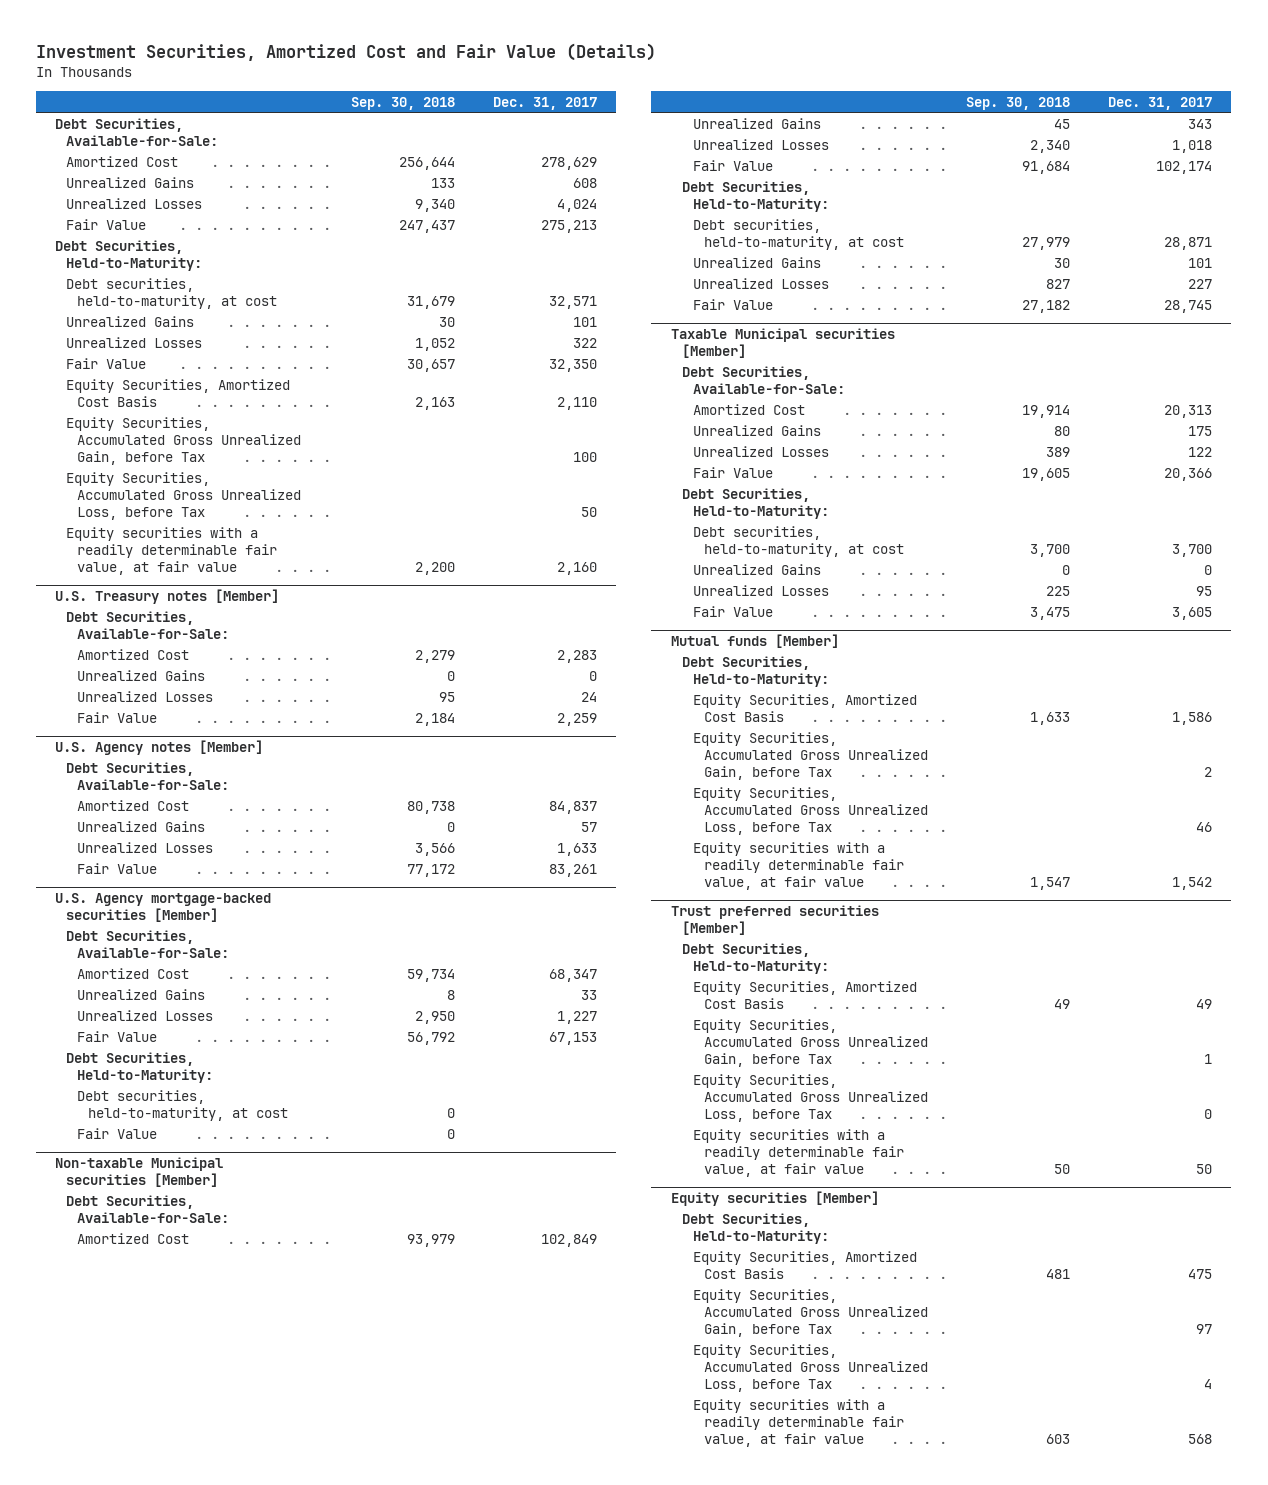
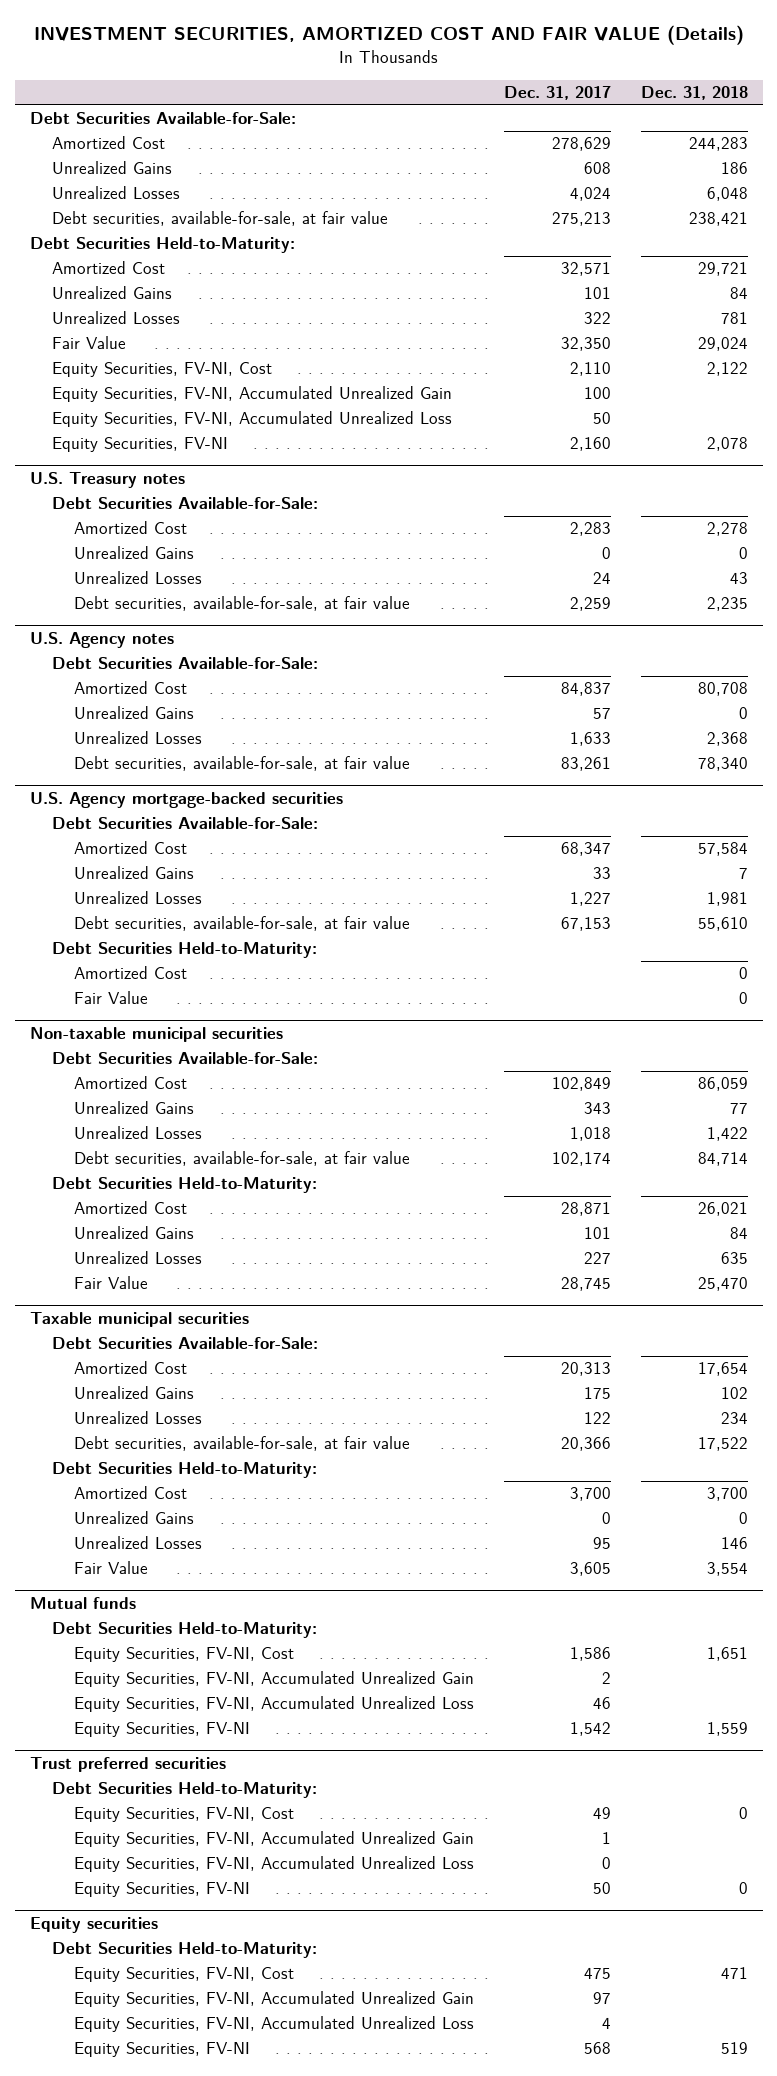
- Investment Securities, Amortized Cost and Fair Value (Details)
+ INVESTMENT SECURITIES, AMORTIZED COST AND FAIR VALUE (Details)
- | Sep. 30, 2018 | Dec. 31, 2017
+ | Dec. 31, 2017 | Dec. 31, 2018
- Debt Securities, Available-for-Sale:
+ Debt Securities Available-for-Sale:
- Fair Value | 247,437 | 275,213
- Debt Securities, Held-to-Maturity:
- Debt securities, held-to-maturity, at cost | 31,679 | 32,571
+ Debt securities, available-for-sale, at fair value | 275,213 | 238,421
+ Debt Securities Held-to-Maturity:
+ Amortized Cost | 32,571 | 29,721
- Equity Securities, Amortized Cost Basis | 2,163 | 2,110
- Equity Securities, Accumulated Gross Unrealized Gain, before Tax | | 100
- Equity Securities, Accumulated Gross Unrealized Loss, before Tax | | 50
- Equity securities with a readily determinable fair value, at fair value | 2,200 | 2,160
- U.S. Treasury notes [Member]
- Debt Securities, Available-for-Sale:
+ Equity Securities, FV-NI, Cost | 2,110 | 2,122
+ Equity Securities, FV-NI, Accumulated Unrealized Gain | 100 |
+ Equity Securities, FV-NI, Accumulated Unrealized Loss | 50 |
+ Equity Securities, FV-NI | 2,160 | 2,078
+ U.S. Treasury notes
+ Debt Securities Available-for-Sale:
- Fair Value | 2,184 | 2,259
- U.S. Agency notes [Member]
- Debt Securities, Available-for-Sale:
+ Debt securities, available-for-sale, at fair value | 2,259 | 2,235
+ U.S. Agency notes
+ Debt Securities Available-for-Sale:
- Fair Value | 77,172 | 83,261
- U.S. Agency mortgage-backed securities [Member]
- Debt Securities, Available-for-Sale:
+ Debt securities, available-for-sale, at fair value | 83,261 | 78,340
+ U.S. Agency mortgage-backed securities
+ Debt Securities Available-for-Sale:
- Fair Value | 56,792 | 67,153
- Debt Securities, Held-to-Maturity:
- Debt securities, held-to-maturity, at cost | 0 |
+ Debt securities, available-for-sale, at fair value | 67,153 | 55,610
+ Debt Securities Held-to-Maturity:
+ Amortized Cost | | 0
- Non-taxable Municipal securities [Member]
- Debt Securities, Available-for-Sale:
+ Non-taxable municipal securities
+ Debt Securities Available-for-Sale:
- Fair Value | 91,684 | 102,174
- Debt Securities, Held-to-Maturity:
- Debt securities, held-to-maturity, at cost | 27,979 | 28,871
+ Debt securities, available-for-sale, at fair value | 102,174 | 84,714
+ Debt Securities Held-to-Maturity:
+ Amortized Cost | 28,871 | 26,021
- Taxable Municipal securities [Member]
- Debt Securities, Available-for-Sale:
+ Taxable municipal securities
+ Debt Securities Available-for-Sale:
- Fair Value | 19,605 | 20,366
- Debt Securities, Held-to-Maturity:
- Debt securities, held-to-maturity, at cost | 3,700 | 3,700
+ Debt securities, available-for-sale, at fair value | 20,366 | 17,522
+ Debt Securities Held-to-Maturity:
+ Amortized Cost | 3,700 | 3,700
- Mutual funds [Member]
- Debt Securities, Held-to-Maturity:
- Equity Securities, Amortized Cost Basis | 1,633 | 1,586
- Equity Securities, Accumulated Gross Unrealized Gain, before Tax | | 2
- Equity Securities, Accumulated Gross Unrealized Loss, before Tax | | 46
- Equity securities with a readily determinable fair value, at fair value | 1,547 | 1,542
- Trust preferred securities [Member]
- Debt Securities, Held-to-Maturity:
- Equity Securities, Amortized Cost Basis | 49 | 49
- Equity Securities, Accumulated Gross Unrealized Gain, before Tax | | 1
- Equity Securities, Accumulated Gross Unrealized Loss, before Tax | | 0
- Equity securities with a readily determinable fair value, at fair value | 50 | 50
- Equity securities [Member]
- Debt Securities, Held-to-Maturity:
- Equity Securities, Amortized Cost Basis | 481 | 475
- Equity Securities, Accumulated Gross Unrealized Gain, before Tax | | 97
- Equity Securities, Accumulated Gross Unrealized Loss, before Tax | | 4
- Equity securities with a readily determinable fair value, at fair value | 603 | 568
+ Mutual funds
+ Debt Securities Held-to-Maturity:
+ Equity Securities, FV-NI, Cost | 1,586 | 1,651
+ Equity Securities, FV-NI, Accumulated Unrealized Gain | 2 |
+ Equity Securities, FV-NI, Accumulated Unrealized Loss | 46 |
+ Equity Securities, FV-NI | 1,542 | 1,559
+ Trust preferred securities
+ Debt Securities Held-to-Maturity:
+ Equity Securities, FV-NI, Cost | 49 | 0
+ Equity Securities, FV-NI, Accumulated Unrealized Gain | 1 |
+ Equity Securities, FV-NI, Accumulated Unrealized Loss | 0 |
+ Equity Securities, FV-NI | 50 | 0
+ Equity securities
+ Debt Securities Held-to-Maturity:
+ Equity Securities, FV-NI, Cost | 475 | 471
+ Equity Securities, FV-NI, Accumulated Unrealized Gain | 97 |
+ Equity Securities, FV-NI, Accumulated Unrealized Loss | 4 |
+ Equity Securities, FV-NI | 568 | 519

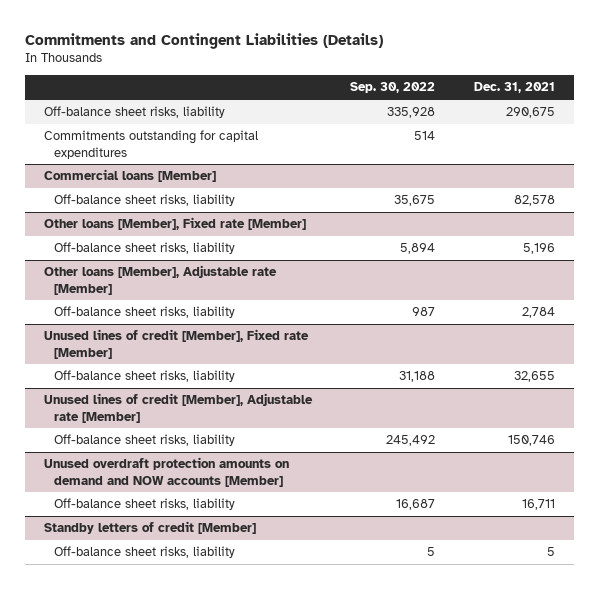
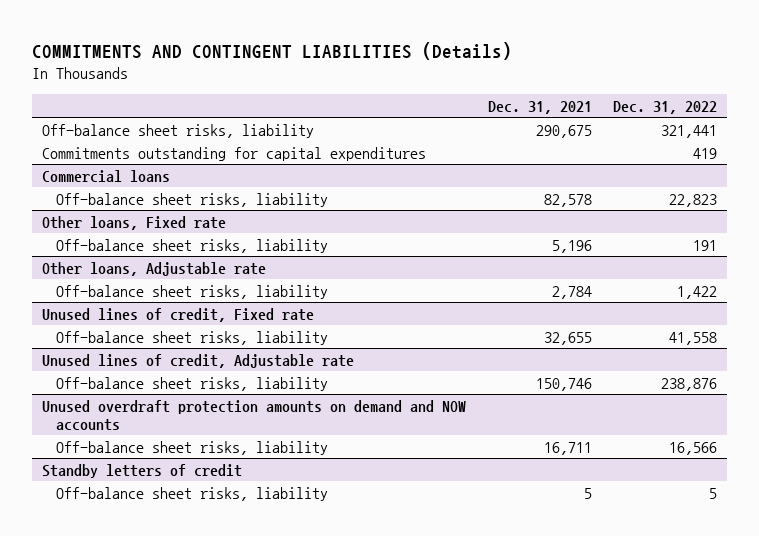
- Commitments and Contingent Liabilities (Details)
+ COMMITMENTS AND CONTINGENT LIABILITIES (Details)
- | Sep. 30, 2022 | Dec. 31, 2021
+ | Dec. 31, 2021 | Dec. 31, 2022
- Commercial loans [Member]
+ Commercial loans
- Other loans [Member], Fixed rate [Member]
+ Other loans, Fixed rate
- Other loans [Member], Adjustable rate [Member]
+ Other loans, Adjustable rate
- Unused lines of credit [Member], Fixed rate [Member]
+ Unused lines of credit, Fixed rate
- Unused lines of credit [Member], Adjustable rate [Member]
+ Unused lines of credit, Adjustable rate
- Unused overdraft protection amounts on demand and NOW accounts [Member]
+ Unused overdraft protection amounts on demand and NOW accounts
- Standby letters of credit [Member]
+ Standby letters of credit

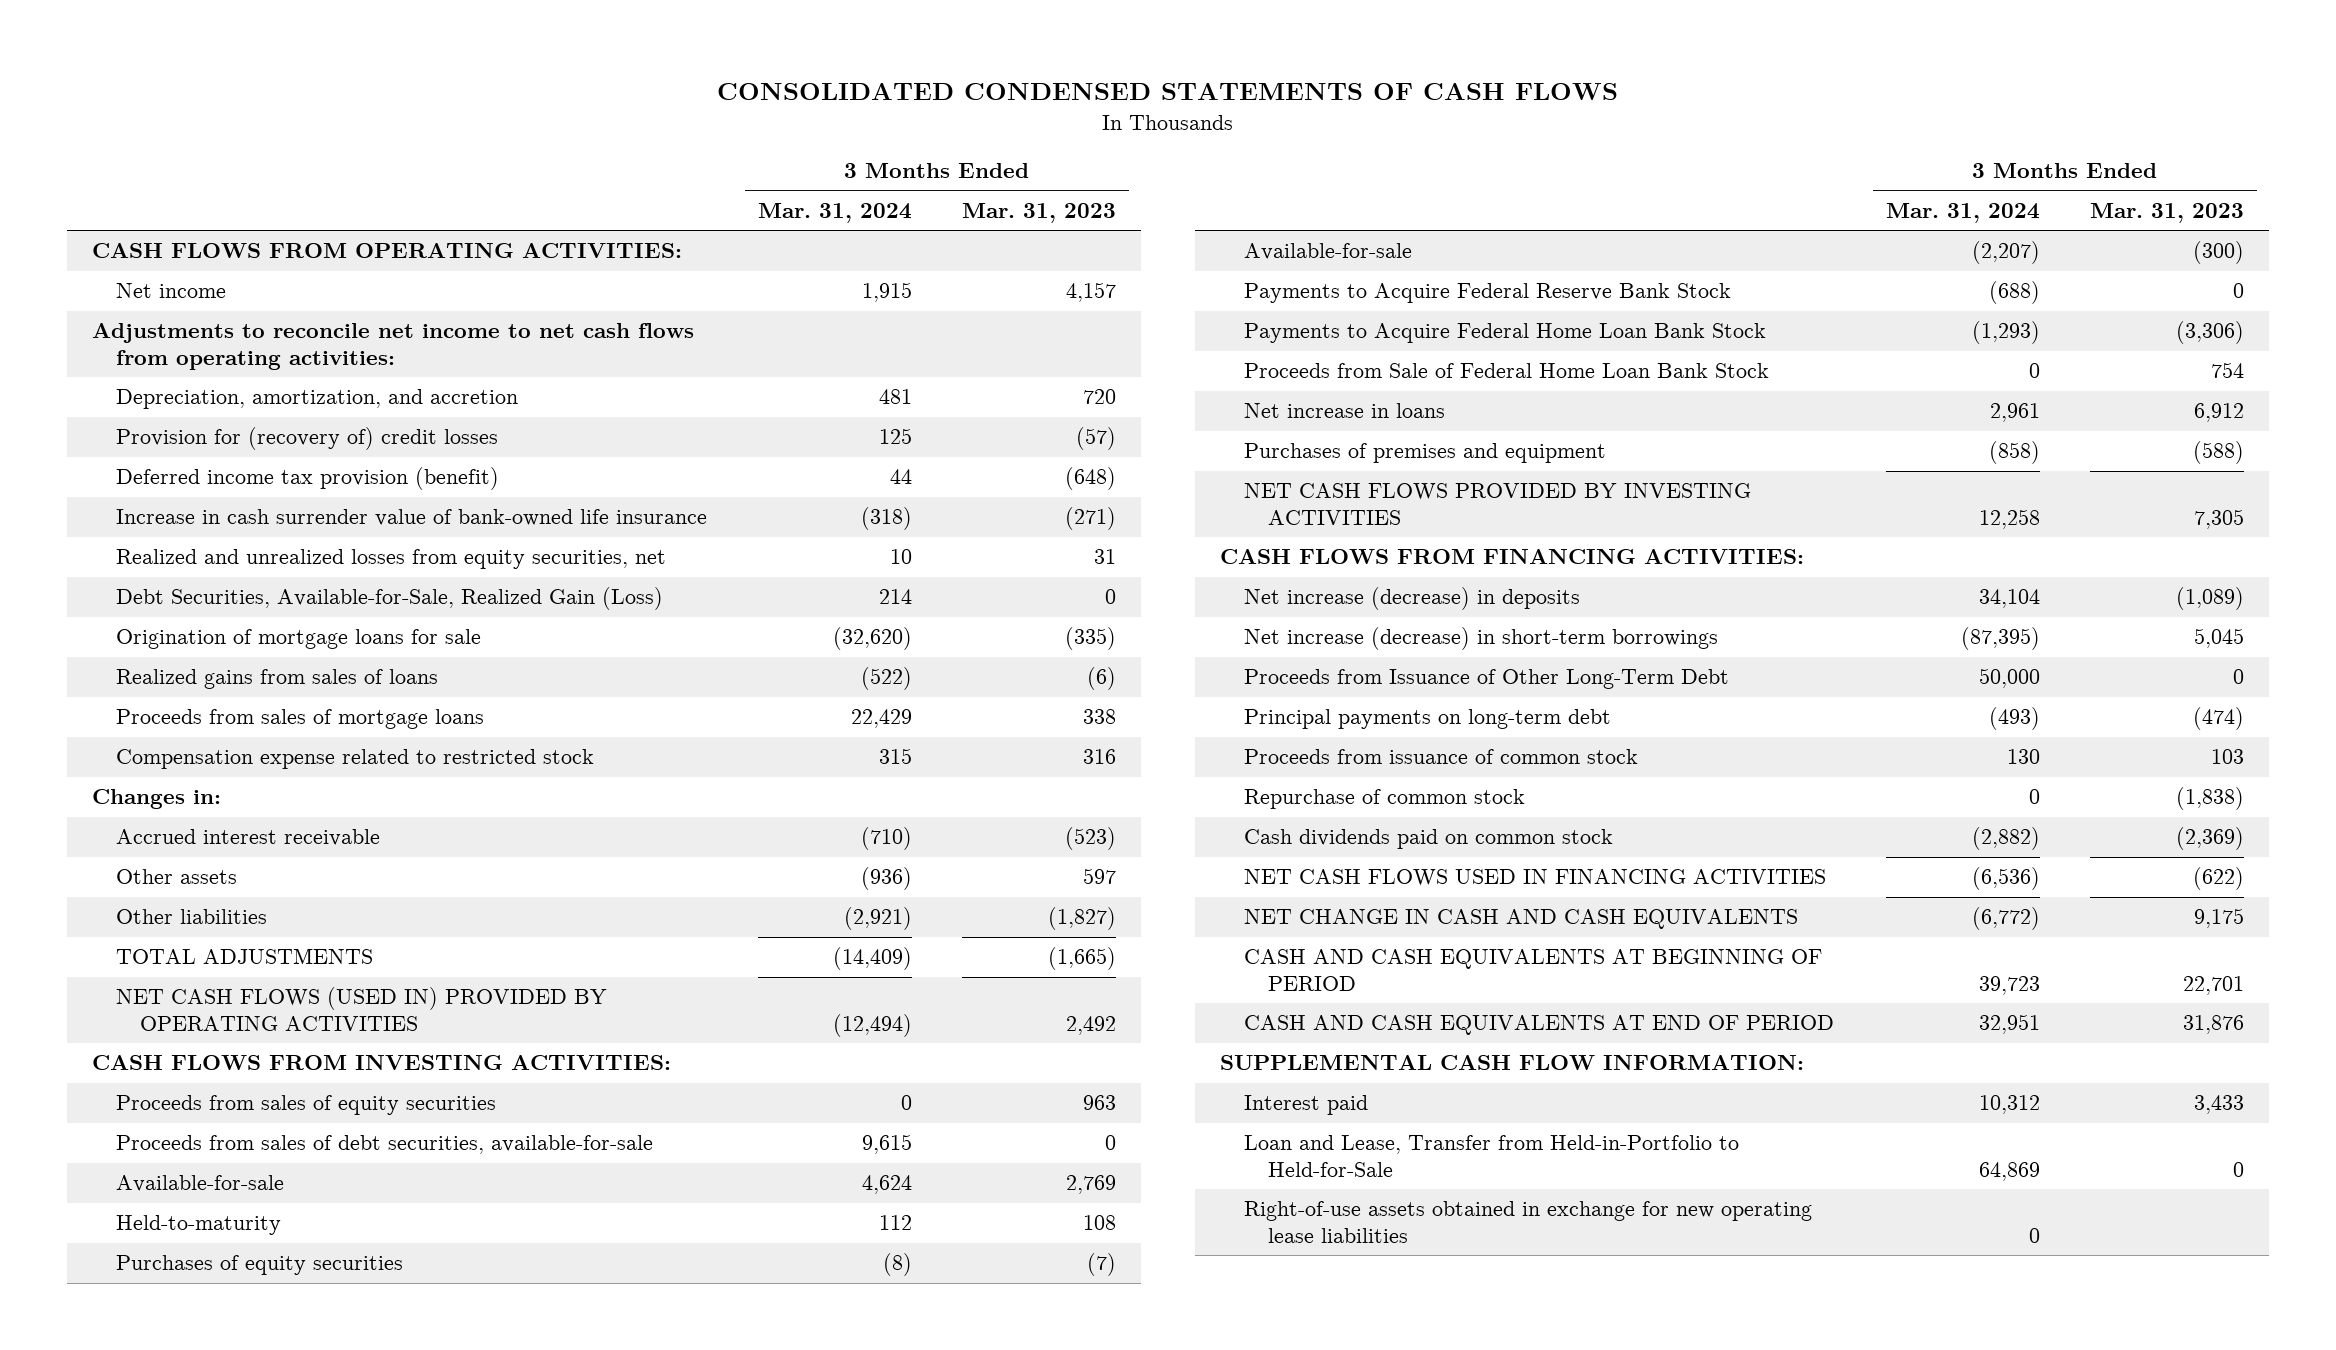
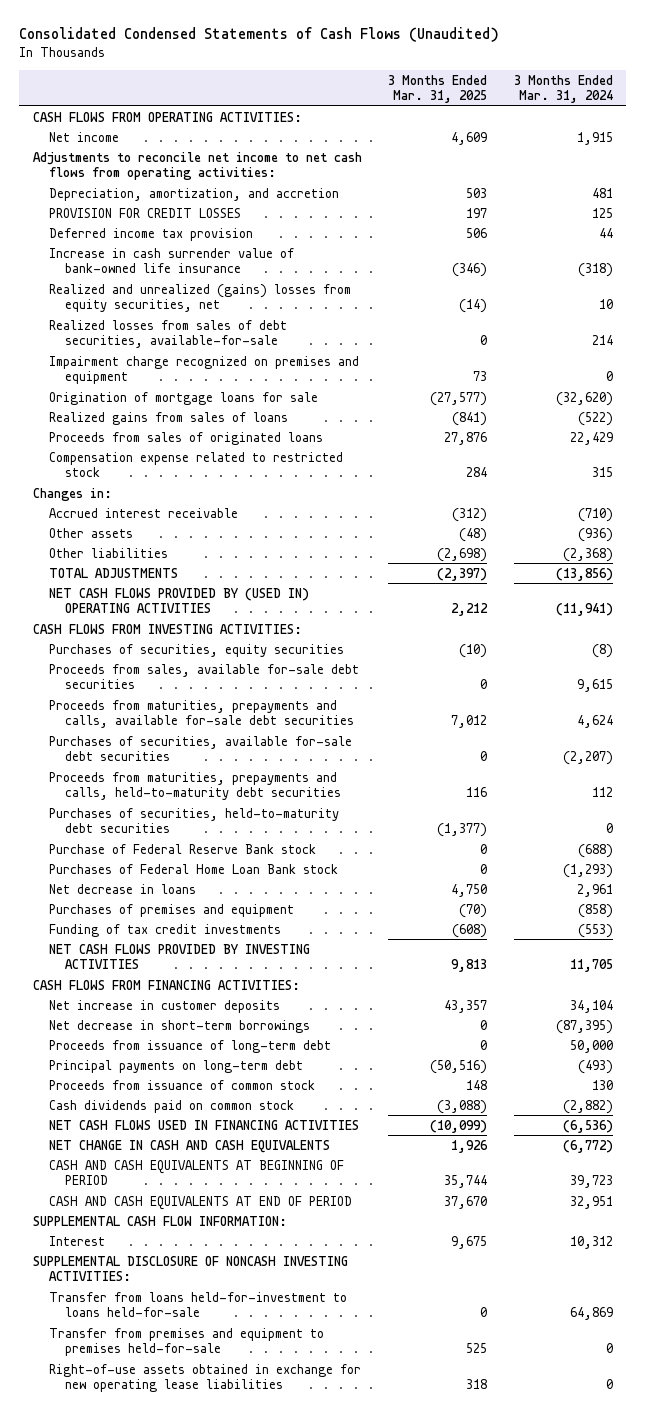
- CONSOLIDATED CONDENSED STATEMENTS OF CASH FLOWS
+ Consolidated Condensed Statements of Cash Flows (Unaudited)
- | 3 Months Ended Mar. 31, 2024 | 3 Months Ended Mar. 31, 2023
+ | 3 Months Ended Mar. 31, 2025 | 3 Months Ended Mar. 31, 2024
- Provision for (recovery of) credit losses | 125 | (57)
- Deferred income tax provision (benefit) | 44 | (648)
+ PROVISION FOR CREDIT LOSSES | 197 | 125
+ Deferred income tax provision | 506 | 44
- Realized and unrealized losses from equity securities, net | 10 | 31
- Debt Securities, Available-for-Sale, Realized Gain (Loss) | 214 | 0
+ Realized and unrealized (gains) losses from equity securities, net | (14) | 10
+ Realized losses from sales of debt securities, available-for-sale | 0 | 214
+ Impairment charge recognized on premises and equipment | 73 | 0
- Proceeds from sales of mortgage loans | 22,429 | 338
+ Proceeds from sales of originated loans | 27,876 | 22,429
- Other liabilities | (2,921) | (1,827)
- TOTAL ADJUSTMENTS | (14,409) | (1,665)
- NET CASH FLOWS (USED IN) PROVIDED BY OPERATING ACTIVITIES | (12,494) | 2,492
+ Other liabilities | (2,698) | (2,368)
+ TOTAL ADJUSTMENTS | (2,397) | (13,856)
+ NET CASH FLOWS PROVIDED BY (USED IN) OPERATING ACTIVITIES | 2,212 | (11,941)
- Proceeds from sales of equity securities | 0 | 963
- Proceeds from sales of debt securities, available-for-sale | 9,615 | 0
- Available-for-sale | 4,624 | 2,769
- Held-to-maturity | 112 | 108
- Purchases of equity securities | (8) | (7)
- Available-for-sale | (2,207) | (300)
- Payments to Acquire Federal Reserve Bank Stock | (688) | 0
- Payments to Acquire Federal Home Loan Bank Stock | (1,293) | (3,306)
- Proceeds from Sale of Federal Home Loan Bank Stock | 0 | 754
- Net increase in loans | 2,961 | 6,912
+ Purchases of securities, equity securities | (10) | (8)
+ Proceeds from sales, available for-sale debt securities | 0 | 9,615
+ Proceeds from maturities, prepayments and calls, available for-sale debt securities | 7,012 | 4,624
+ Purchases of securities, available for-sale debt securities | 0 | (2,207)
+ Proceeds from maturities, prepayments and calls, held-to-maturity debt securities | 116 | 112
+ Purchases of securities, held-to-maturity debt securities | (1,377) | 0
+ Purchase of Federal Reserve Bank stock | 0 | (688)
+ Purchases of Federal Home Loan Bank stock | 0 | (1,293)
+ Net decrease in loans | 4,750 | 2,961
- NET CASH FLOWS PROVIDED BY INVESTING ACTIVITIES | 12,258 | 7,305
+ Funding of tax credit investments | (608) | (553)
+ NET CASH FLOWS PROVIDED BY INVESTING ACTIVITIES | 9,813 | 11,705
- Net increase (decrease) in deposits | 34,104 | (1,089)
- Net increase (decrease) in short-term borrowings | (87,395) | 5,045
- Proceeds from Issuance of Other Long-Term Debt | 50,000 | 0
+ Net increase in customer deposits | 43,357 | 34,104
+ Net decrease in short-term borrowings | 0 | (87,395)
+ Proceeds from issuance of long-term debt | 0 | 50,000
- Repurchase of common stock | 0 | (1,838)
- Interest paid | 10,312 | 3,433
- Loan and Lease, Transfer from Held-in-Portfolio to Held-for-Sale | 64,869 | 0
+ Interest | 9,675 | 10,312
+ SUPPLEMENTAL DISCLOSURE OF NONCASH INVESTING ACTIVITIES:
+ Transfer from loans held-for-investment to loans held-for-sale | 0 | 64,869
+ Transfer from premises and equipment to premises held-for-sale | 525 | 0

